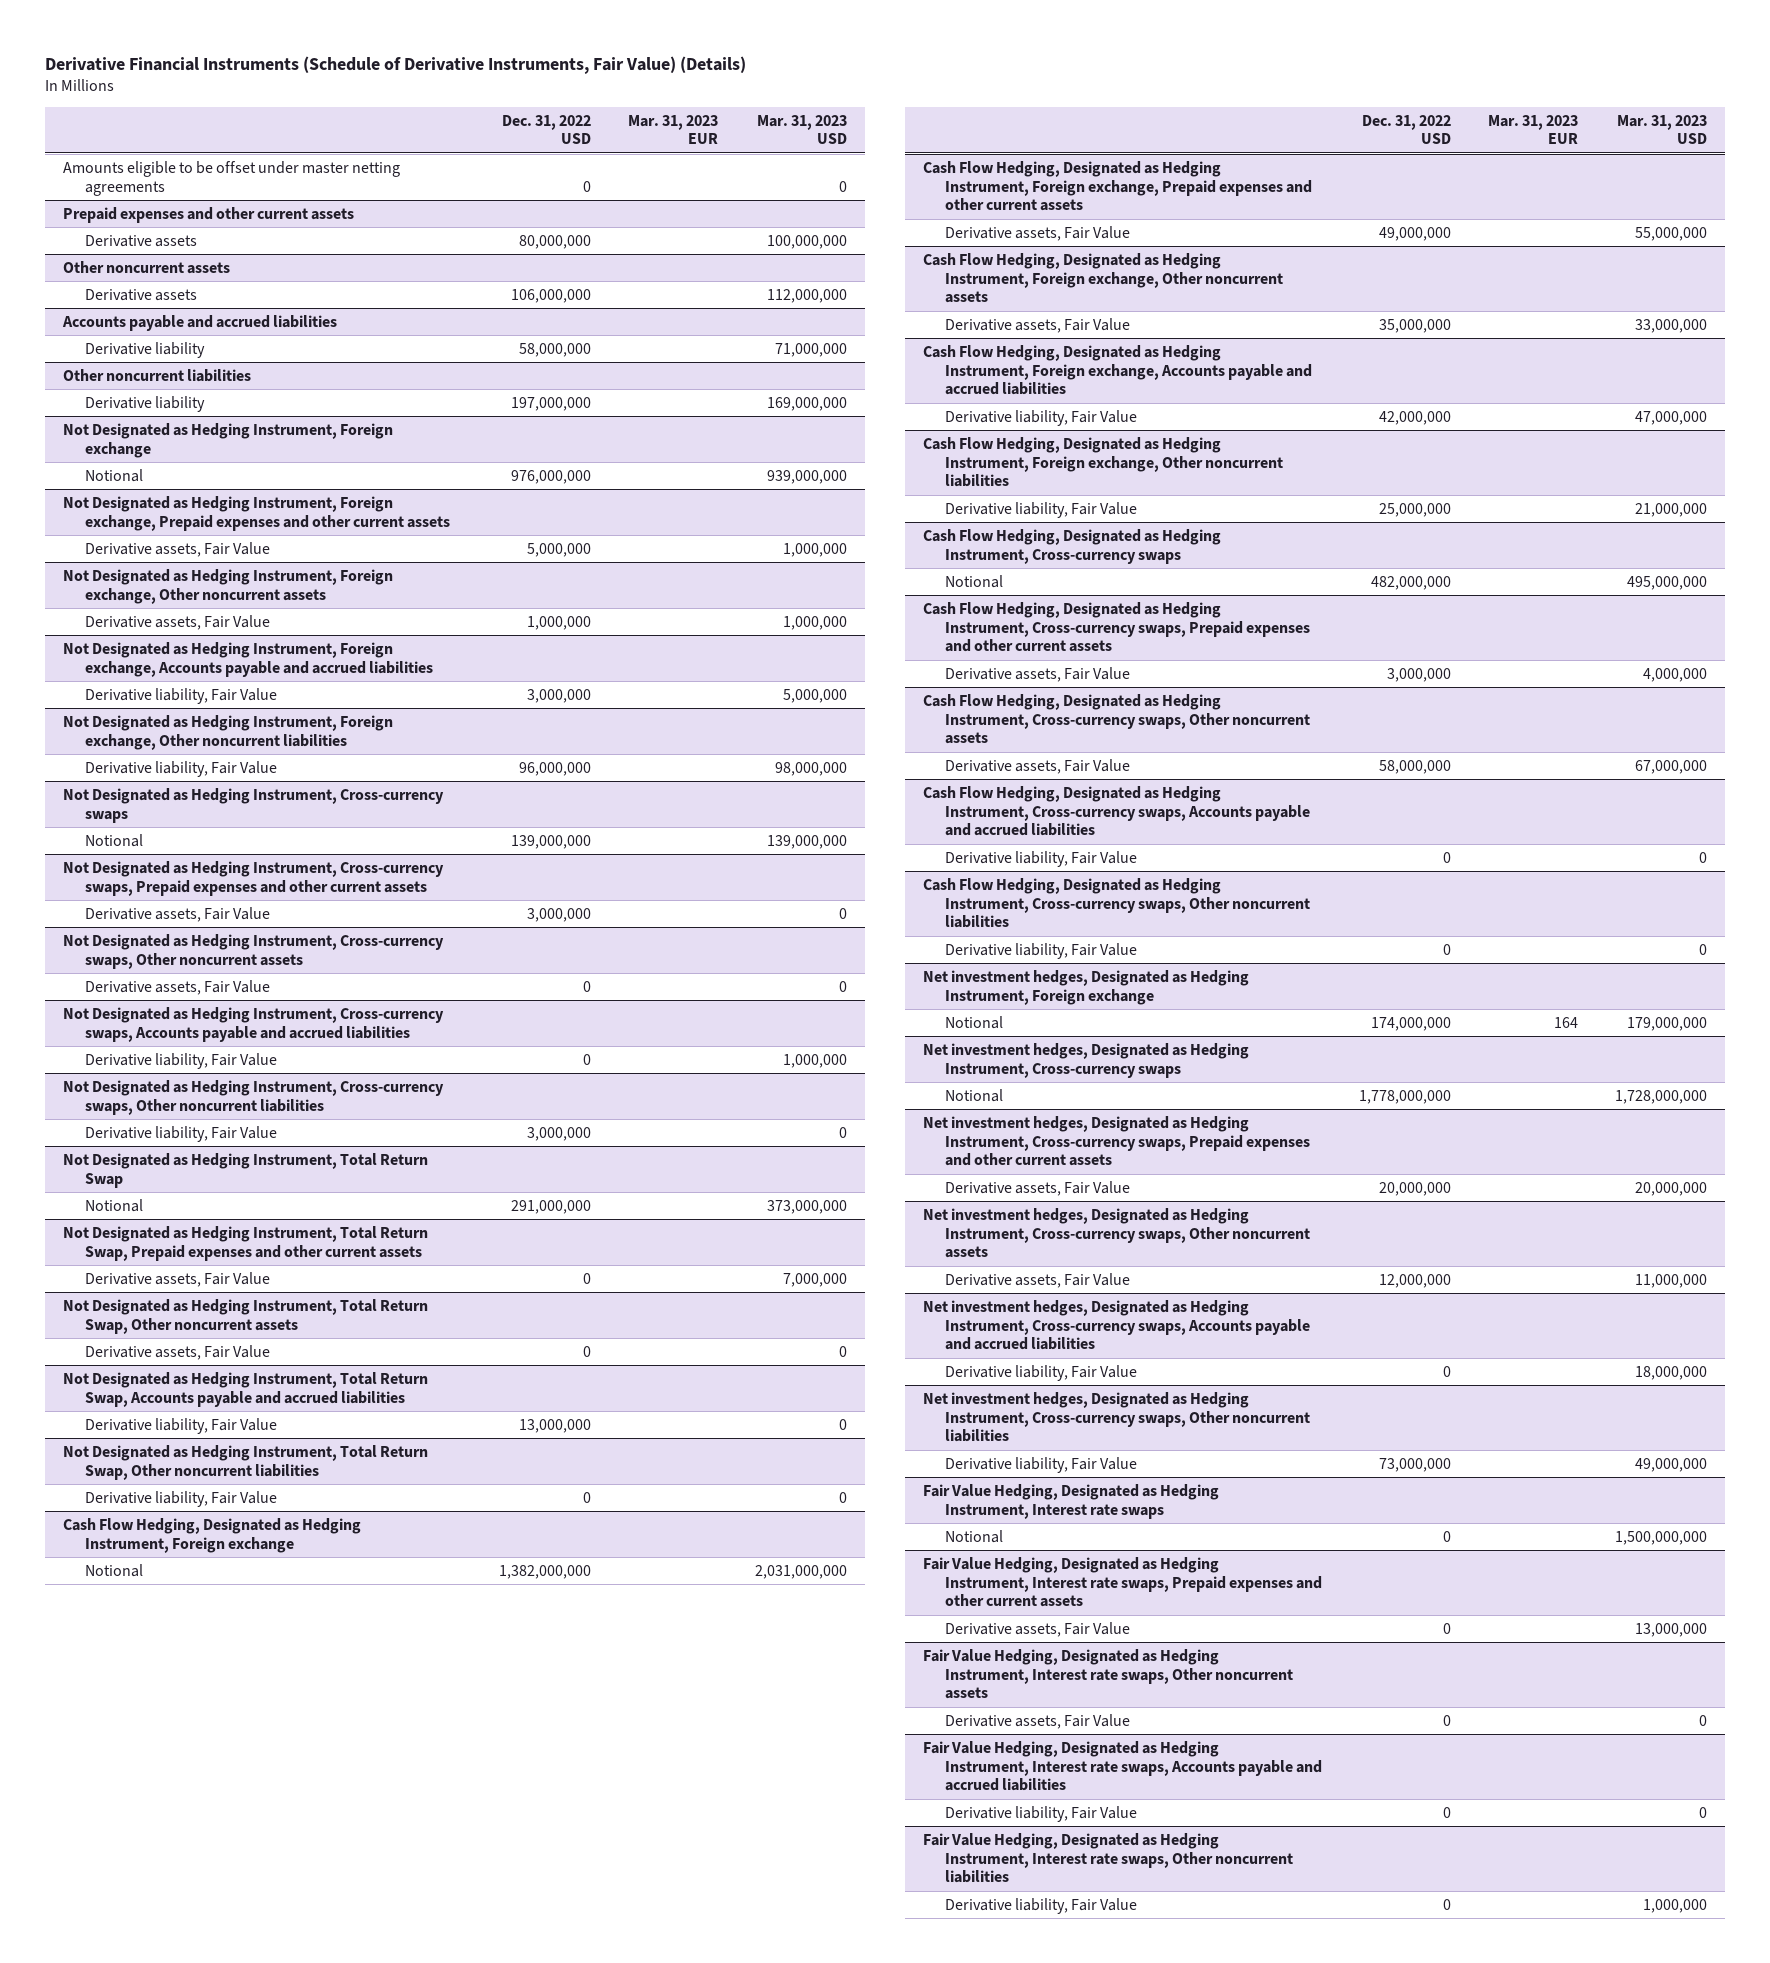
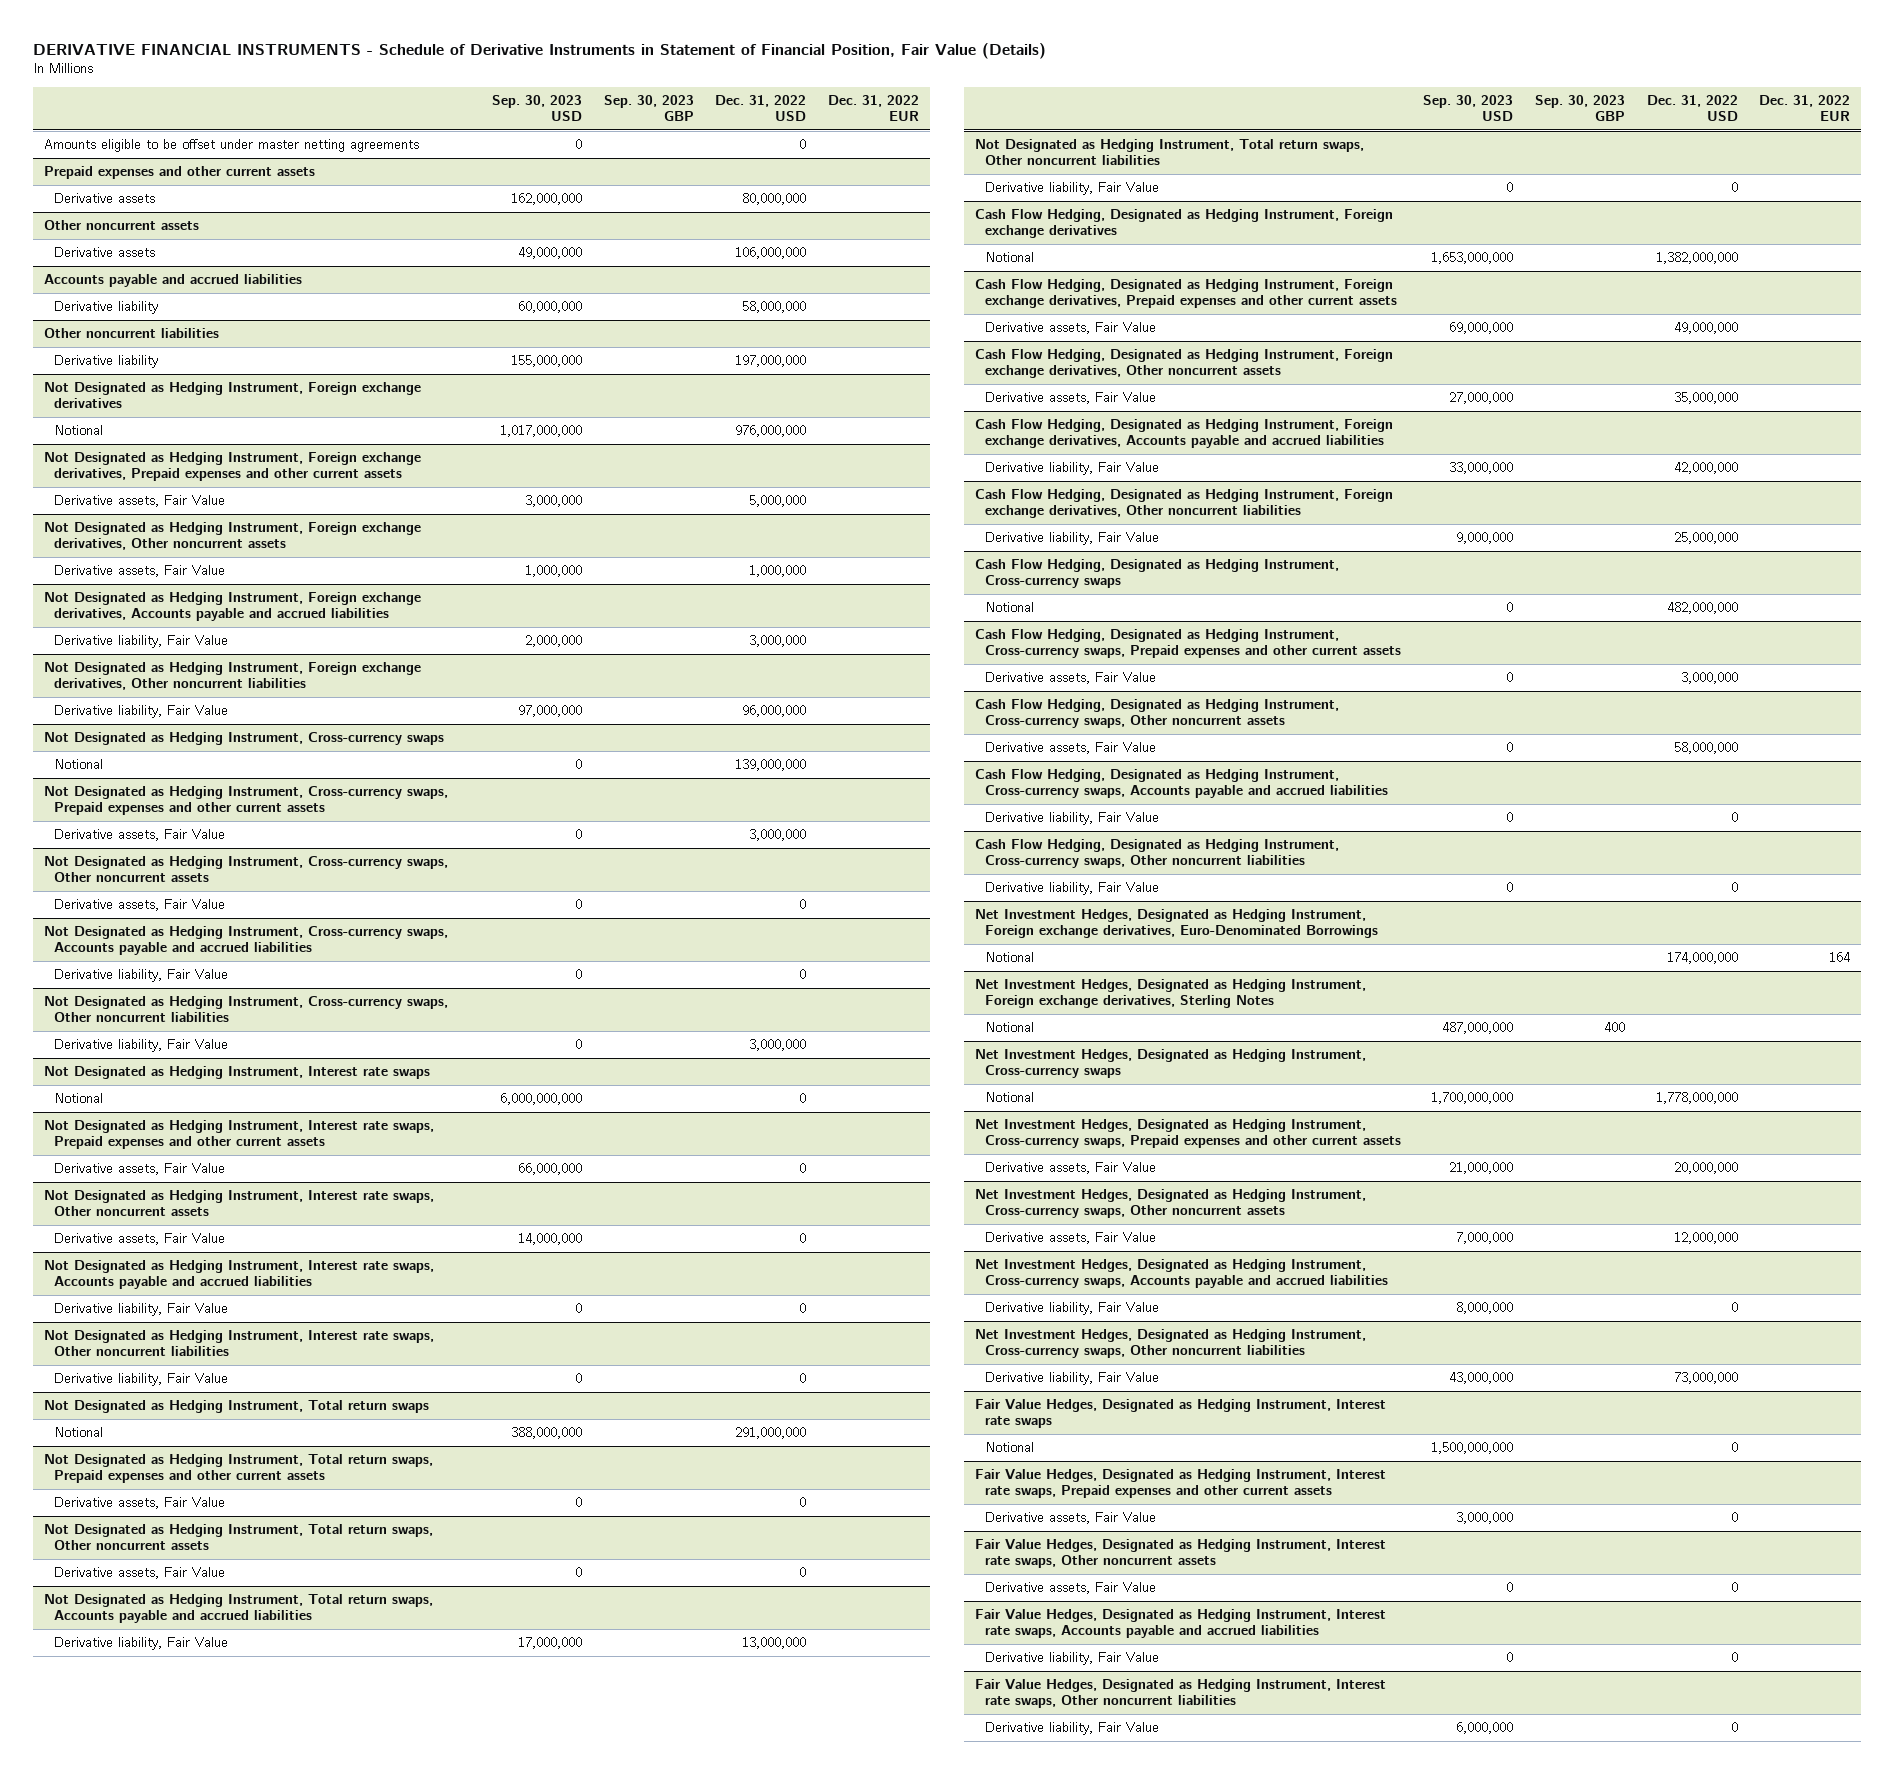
- Derivative Financial Instruments (Schedule of Derivative Instruments, Fair Value) (Details)
+ DERIVATIVE FINANCIAL INSTRUMENTS - Schedule of Derivative Instruments in Statement of Financial Position, Fair Value (Details)
- | Dec. 31, 2022 USD | Mar. 31, 2023 EUR | Mar. 31, 2023 USD
+ | Sep. 30, 2023 USD | Sep. 30, 2023 GBP | Dec. 31, 2022 USD | Dec. 31, 2022 EUR
- Not Designated as Hedging Instrument, Foreign exchange
+ Not Designated as Hedging Instrument, Foreign exchange derivatives
- Not Designated as Hedging Instrument, Foreign exchange, Prepaid expenses and other current assets
+ Not Designated as Hedging Instrument, Foreign exchange derivatives, Prepaid expenses and other current assets
- Not Designated as Hedging Instrument, Foreign exchange, Other noncurrent assets
+ Not Designated as Hedging Instrument, Foreign exchange derivatives, Other noncurrent assets
- Not Designated as Hedging Instrument, Foreign exchange, Accounts payable and accrued liabilities
+ Not Designated as Hedging Instrument, Foreign exchange derivatives, Accounts payable and accrued liabilities
- Not Designated as Hedging Instrument, Foreign exchange, Other noncurrent liabilities
+ Not Designated as Hedging Instrument, Foreign exchange derivatives, Other noncurrent liabilities
- Not Designated as Hedging Instrument, Total Return Swap
+ Not Designated as Hedging Instrument, Interest rate swaps
+ Notional | 6,000,000,000 | | 0 |
+ Not Designated as Hedging Instrument, Interest rate swaps, Prepaid expenses and other current assets
+ Derivative assets, Fair Value | 66,000,000 | | 0 |
+ Not Designated as Hedging Instrument, Interest rate swaps, Other noncurrent assets
+ Derivative assets, Fair Value | 14,000,000 | | 0 |
+ Not Designated as Hedging Instrument, Interest rate swaps, Accounts payable and accrued liabilities
+ Derivative liability, Fair Value | 0 | | 0 |
+ Not Designated as Hedging Instrument, Interest rate swaps, Other noncurrent liabilities
+ Derivative liability, Fair Value | 0 | | 0 |
+ Not Designated as Hedging Instrument, Total return swaps
- Not Designated as Hedging Instrument, Total Return Swap, Prepaid expenses and other current assets
+ Not Designated as Hedging Instrument, Total return swaps, Prepaid expenses and other current assets
- Not Designated as Hedging Instrument, Total Return Swap, Other noncurrent assets
+ Not Designated as Hedging Instrument, Total return swaps, Other noncurrent assets
- Not Designated as Hedging Instrument, Total Return Swap, Accounts payable and accrued liabilities
+ Not Designated as Hedging Instrument, Total return swaps, Accounts payable and accrued liabilities
- Not Designated as Hedging Instrument, Total Return Swap, Other noncurrent liabilities
+ Not Designated as Hedging Instrument, Total return swaps, Other noncurrent liabilities
- Cash Flow Hedging, Designated as Hedging Instrument, Foreign exchange
+ Cash Flow Hedging, Designated as Hedging Instrument, Foreign exchange derivatives
- Cash Flow Hedging, Designated as Hedging Instrument, Foreign exchange, Prepaid expenses and other current assets
+ Cash Flow Hedging, Designated as Hedging Instrument, Foreign exchange derivatives, Prepaid expenses and other current assets
- Cash Flow Hedging, Designated as Hedging Instrument, Foreign exchange, Other noncurrent assets
+ Cash Flow Hedging, Designated as Hedging Instrument, Foreign exchange derivatives, Other noncurrent assets
- Cash Flow Hedging, Designated as Hedging Instrument, Foreign exchange, Accounts payable and accrued liabilities
+ Cash Flow Hedging, Designated as Hedging Instrument, Foreign exchange derivatives, Accounts payable and accrued liabilities
- Cash Flow Hedging, Designated as Hedging Instrument, Foreign exchange, Other noncurrent liabilities
+ Cash Flow Hedging, Designated as Hedging Instrument, Foreign exchange derivatives, Other noncurrent liabilities
- Net investment hedges, Designated as Hedging Instrument, Foreign exchange
+ Net Investment Hedges, Designated as Hedging Instrument, Foreign exchange derivatives, Euro-Denominated Borrowings
- Net investment hedges, Designated as Hedging Instrument, Cross-currency swaps
+ Net Investment Hedges, Designated as Hedging Instrument, Foreign exchange derivatives, Sterling Notes
+ Notional | 487,000,000 | 400 | |
+ Net Investment Hedges, Designated as Hedging Instrument, Cross-currency swaps
- Net investment hedges, Designated as Hedging Instrument, Cross-currency swaps, Prepaid expenses and other current assets
+ Net Investment Hedges, Designated as Hedging Instrument, Cross-currency swaps, Prepaid expenses and other current assets
- Net investment hedges, Designated as Hedging Instrument, Cross-currency swaps, Other noncurrent assets
+ Net Investment Hedges, Designated as Hedging Instrument, Cross-currency swaps, Other noncurrent assets
- Net investment hedges, Designated as Hedging Instrument, Cross-currency swaps, Accounts payable and accrued liabilities
+ Net Investment Hedges, Designated as Hedging Instrument, Cross-currency swaps, Accounts payable and accrued liabilities
- Net investment hedges, Designated as Hedging Instrument, Cross-currency swaps, Other noncurrent liabilities
+ Net Investment Hedges, Designated as Hedging Instrument, Cross-currency swaps, Other noncurrent liabilities
- Fair Value Hedging, Designated as Hedging Instrument, Interest rate swaps
+ Fair Value Hedges, Designated as Hedging Instrument, Interest rate swaps
- Fair Value Hedging, Designated as Hedging Instrument, Interest rate swaps, Prepaid expenses and other current assets
+ Fair Value Hedges, Designated as Hedging Instrument, Interest rate swaps, Prepaid expenses and other current assets
- Fair Value Hedging, Designated as Hedging Instrument, Interest rate swaps, Other noncurrent assets
+ Fair Value Hedges, Designated as Hedging Instrument, Interest rate swaps, Other noncurrent assets
- Fair Value Hedging, Designated as Hedging Instrument, Interest rate swaps, Accounts payable and accrued liabilities
+ Fair Value Hedges, Designated as Hedging Instrument, Interest rate swaps, Accounts payable and accrued liabilities
- Fair Value Hedging, Designated as Hedging Instrument, Interest rate swaps, Other noncurrent liabilities
+ Fair Value Hedges, Designated as Hedging Instrument, Interest rate swaps, Other noncurrent liabilities

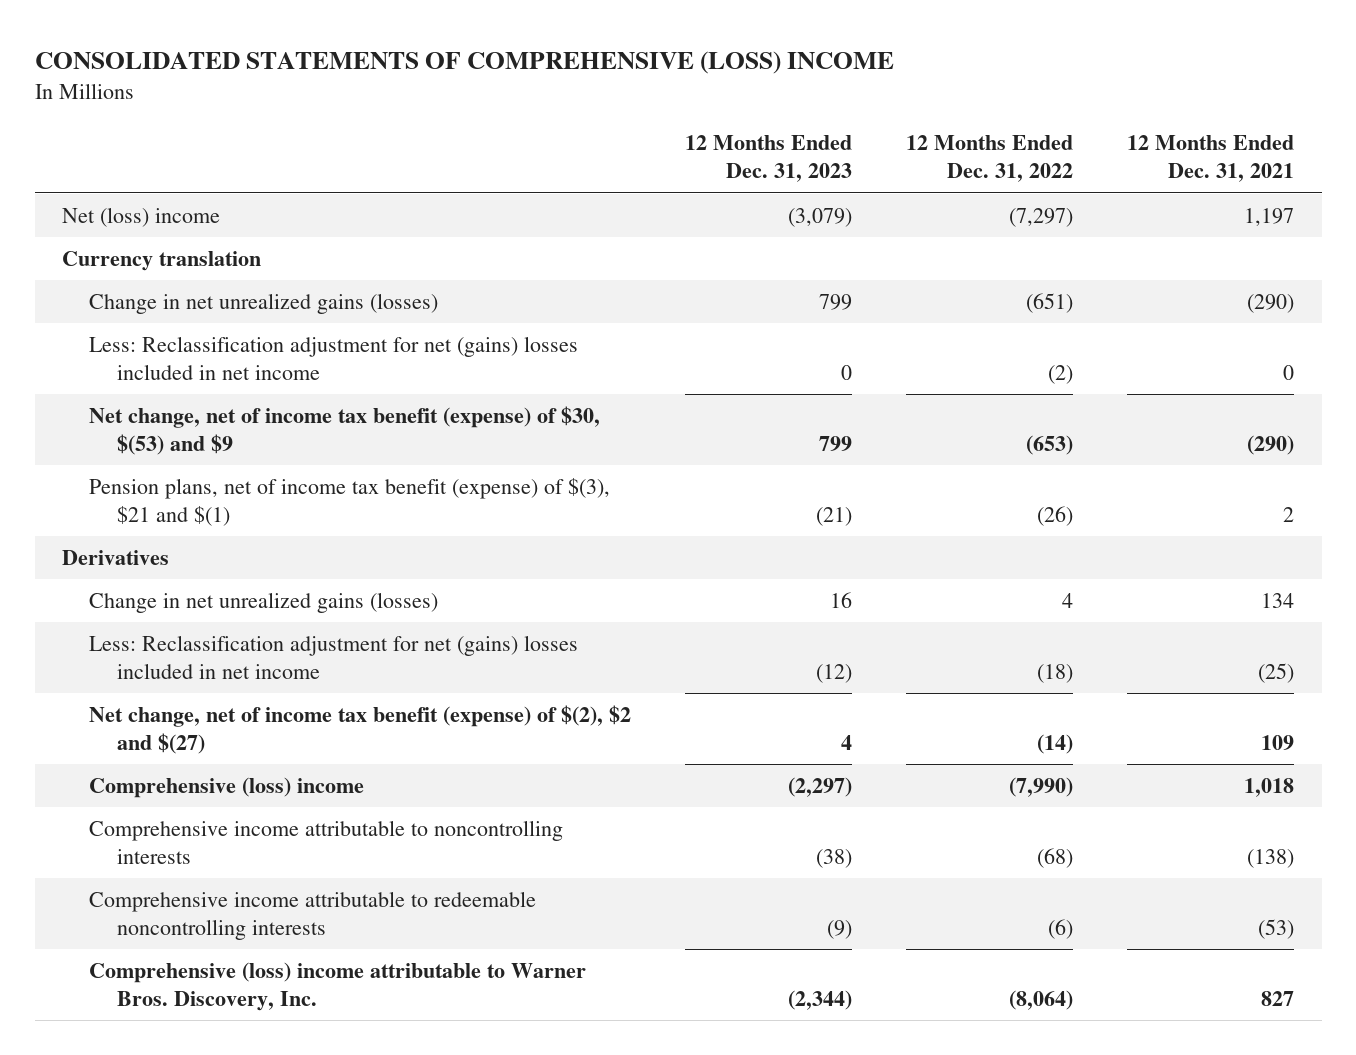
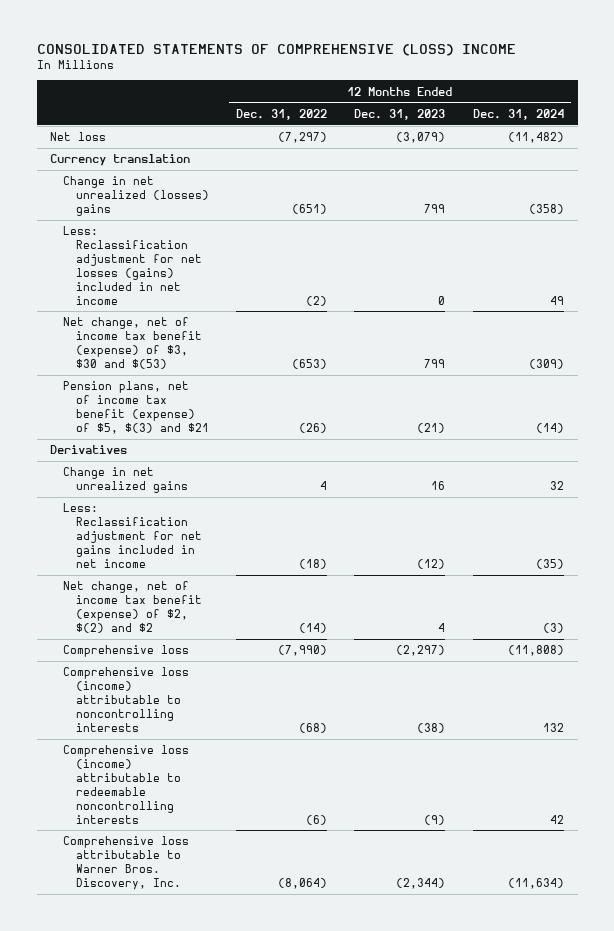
- | 12 Months Ended Dec. 31, 2023 | 12 Months Ended Dec. 31, 2022 | 12 Months Ended Dec. 31, 2021
+ | 12 Months Ended Dec. 31, 2022 | 12 Months Ended Dec. 31, 2023 | 12 Months Ended Dec. 31, 2024
- Net (loss) income | (3,079) | (7,297) | 1,197
+ Net loss | (7,297) | (3,079) | (11,482)
- Change in net unrealized gains (losses) | 799 | (651) | (290)
- Less: Reclassification adjustment for net (gains) losses included in net income | 0 | (2) | 0
- Net change, net of income tax benefit (expense) of $30, $(53) and $9 | 799 | (653) | (290)
- Pension plans, net of income tax benefit (expense) of $(3), $21 and $(1) | (21) | (26) | 2
+ Change in net unrealized (losses) gains | (651) | 799 | (358)
+ Less: Reclassification adjustment for net losses (gains) included in net income | (2) | 0 | 49
+ Net change, net of income tax benefit (expense) of $3, $30 and $(53) | (653) | 799 | (309)
+ Pension plans, net of income tax benefit (expense) of $5, $(3) and $21 | (26) | (21) | (14)
- Change in net unrealized gains (losses) | 16 | 4 | 134
- Less: Reclassification adjustment for net (gains) losses included in net income | (12) | (18) | (25)
- Net change, net of income tax benefit (expense) of $(2), $2 and $(27) | 4 | (14) | 109
- Comprehensive (loss) income | (2,297) | (7,990) | 1,018
- Comprehensive income attributable to noncontrolling interests | (38) | (68) | (138)
- Comprehensive income attributable to redeemable noncontrolling interests | (9) | (6) | (53)
- Comprehensive (loss) income attributable to Warner Bros. Discovery, Inc. | (2,344) | (8,064) | 827
+ Change in net unrealized gains | 4 | 16 | 32
+ Less: Reclassification adjustment for net gains included in net income | (18) | (12) | (35)
+ Net change, net of income tax benefit (expense) of $2, $(2) and $2 | (14) | 4 | (3)
+ Comprehensive loss | (7,990) | (2,297) | (11,808)
+ Comprehensive loss (income) attributable to noncontrolling interests | (68) | (38) | 132
+ Comprehensive loss (income) attributable to redeemable noncontrolling interests | (6) | (9) | 42
+ Comprehensive loss attributable to Warner Bros. Discovery, Inc. | (8,064) | (2,344) | (11,634)

